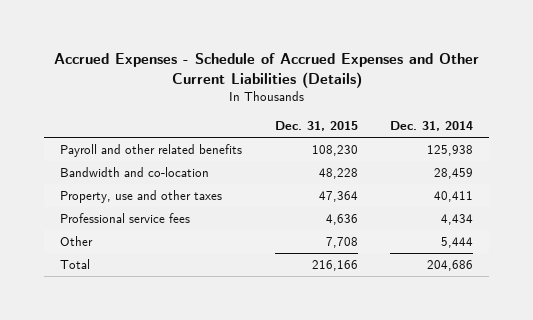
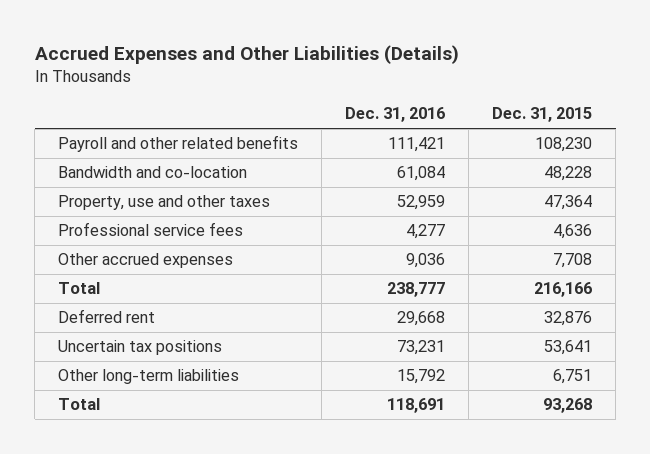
- Accrued Expenses - Schedule of Accrued Expenses and Other Current Liabilities (Details)
+ Accrued Expenses and Other Liabilities (Details)
- | Dec. 31, 2015 | Dec. 31, 2014
+ | Dec. 31, 2016 | Dec. 31, 2015
- Other | 7,708 | 5,444
+ Other accrued expenses | 9,036 | 7,708
+ Deferred rent | 29,668 | 32,876
+ Uncertain tax positions | 73,231 | 53,641
+ Other long-term liabilities | 15,792 | 6,751
+ Total | 118,691 | 93,268

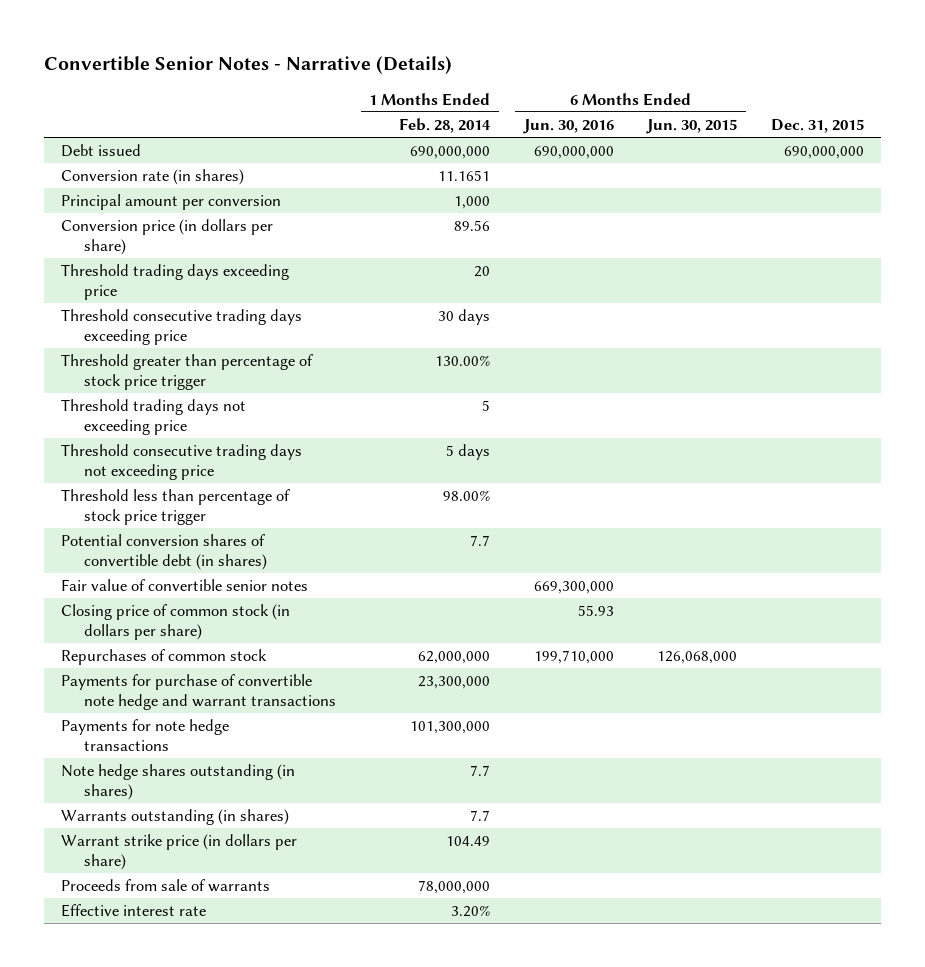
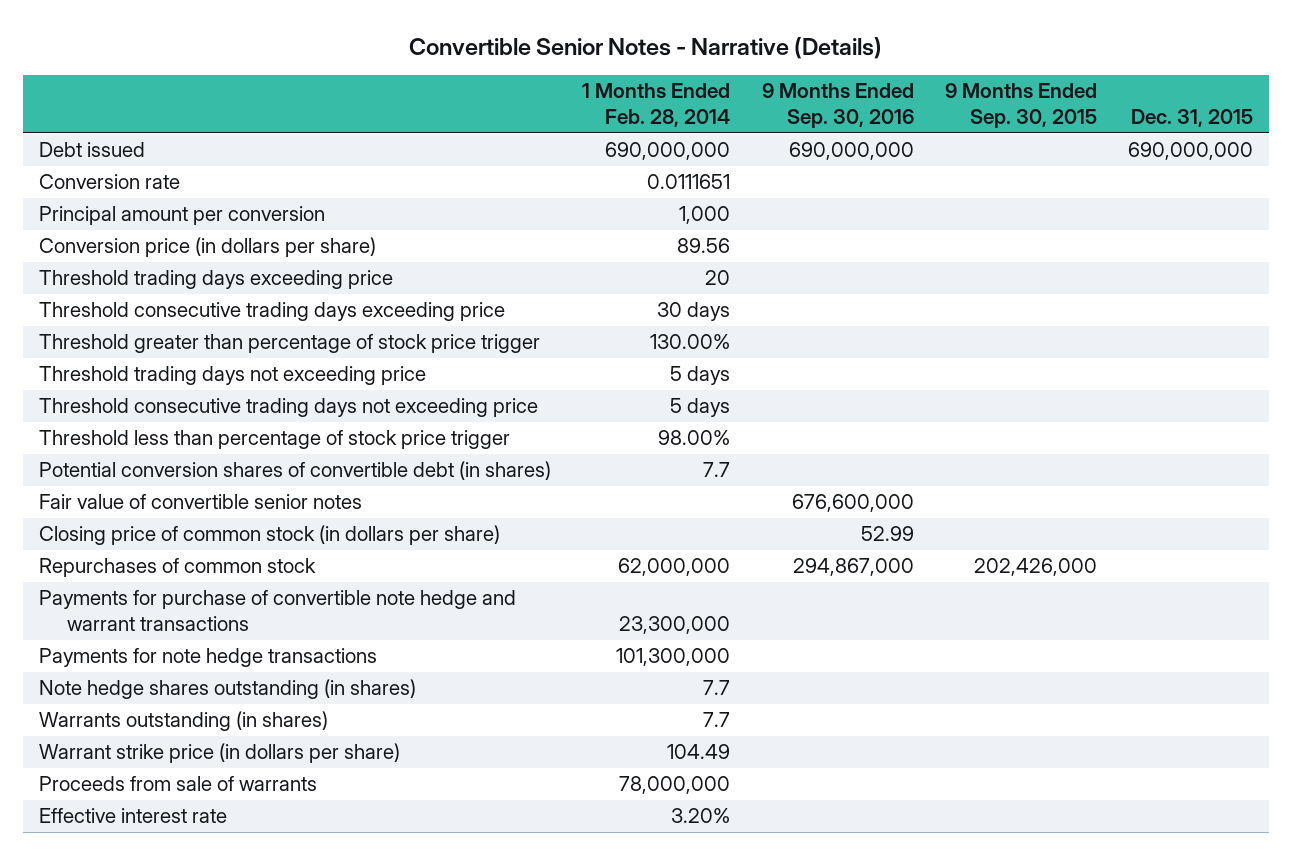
- | 1 Months Ended Feb. 28, 2014 | 6 Months Ended Jun. 30, 2016 | 6 Months Ended Jun. 30, 2015 | Dec. 31, 2015
+ | 1 Months Ended Feb. 28, 2014 | 9 Months Ended Sep. 30, 2016 | 9 Months Ended Sep. 30, 2015 | Dec. 31, 2015
- Conversion rate (in shares) | 11.1651 | | |
+ Conversion rate | 0.0111651 | | |
- Threshold trading days not exceeding price | 5 | | |
+ Threshold trading days not exceeding price | 5 days | | |

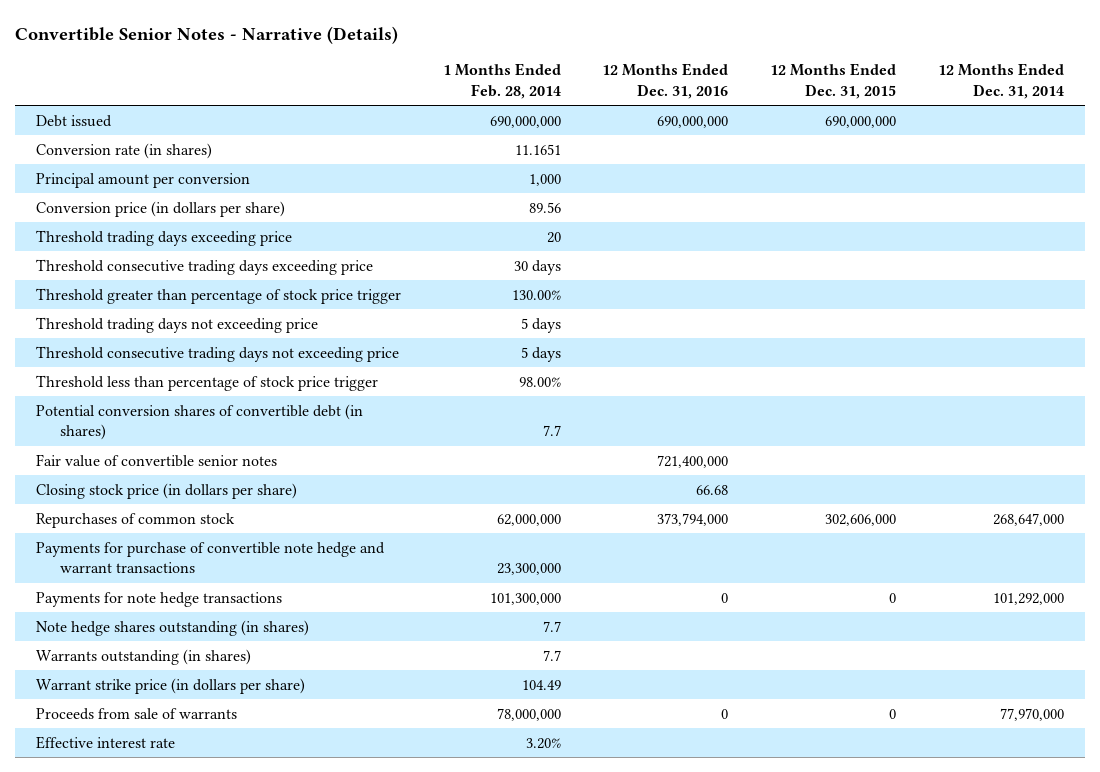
- | 1 Months Ended Feb. 28, 2014 | 9 Months Ended Sep. 30, 2016 | 9 Months Ended Sep. 30, 2015 | Dec. 31, 2015
+ | 1 Months Ended Feb. 28, 2014 | 12 Months Ended Dec. 31, 2016 | 12 Months Ended Dec. 31, 2015 | 12 Months Ended Dec. 31, 2014
- Conversion rate | 0.0111651 | | |
+ Conversion rate (in shares) | 11.1651 | | |
- Closing price of common stock (in dollars per share) | | 52.99 | |
+ Closing stock price (in dollars per share) | | 66.68 | |

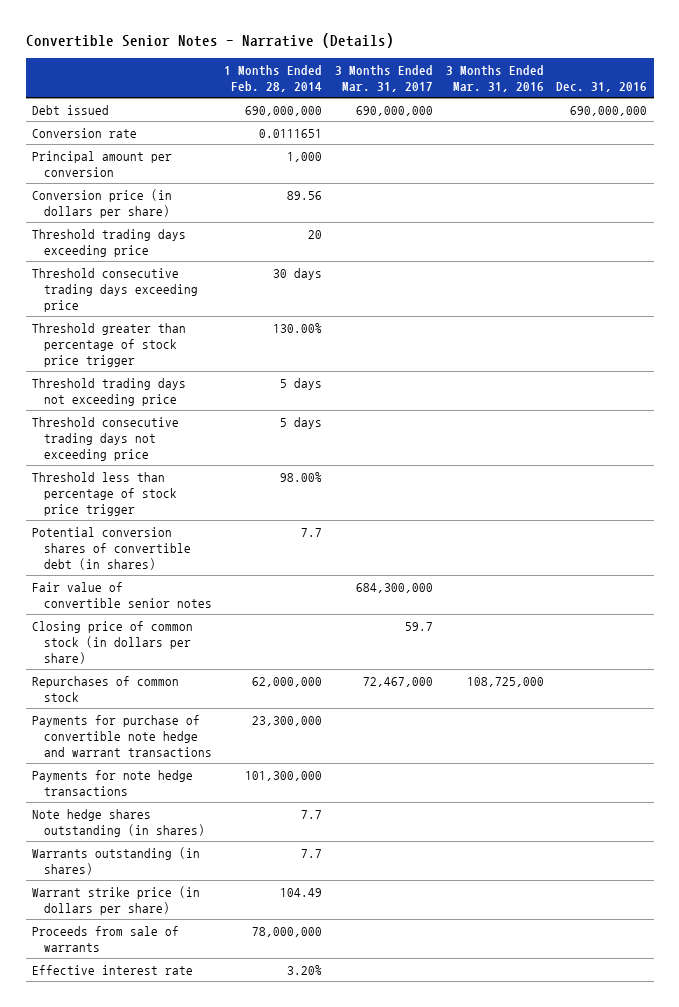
- | 1 Months Ended Feb. 28, 2014 | 12 Months Ended Dec. 31, 2016 | 12 Months Ended Dec. 31, 2015 | 12 Months Ended Dec. 31, 2014
+ | 1 Months Ended Feb. 28, 2014 | 3 Months Ended Mar. 31, 2017 | 3 Months Ended Mar. 31, 2016 | Dec. 31, 2016
- Conversion rate (in shares) | 11.1651 | | |
+ Conversion rate | 0.0111651 | | |
- Closing stock price (in dollars per share) | | 66.68 | |
+ Closing price of common stock (in dollars per share) | | 59.7 | |

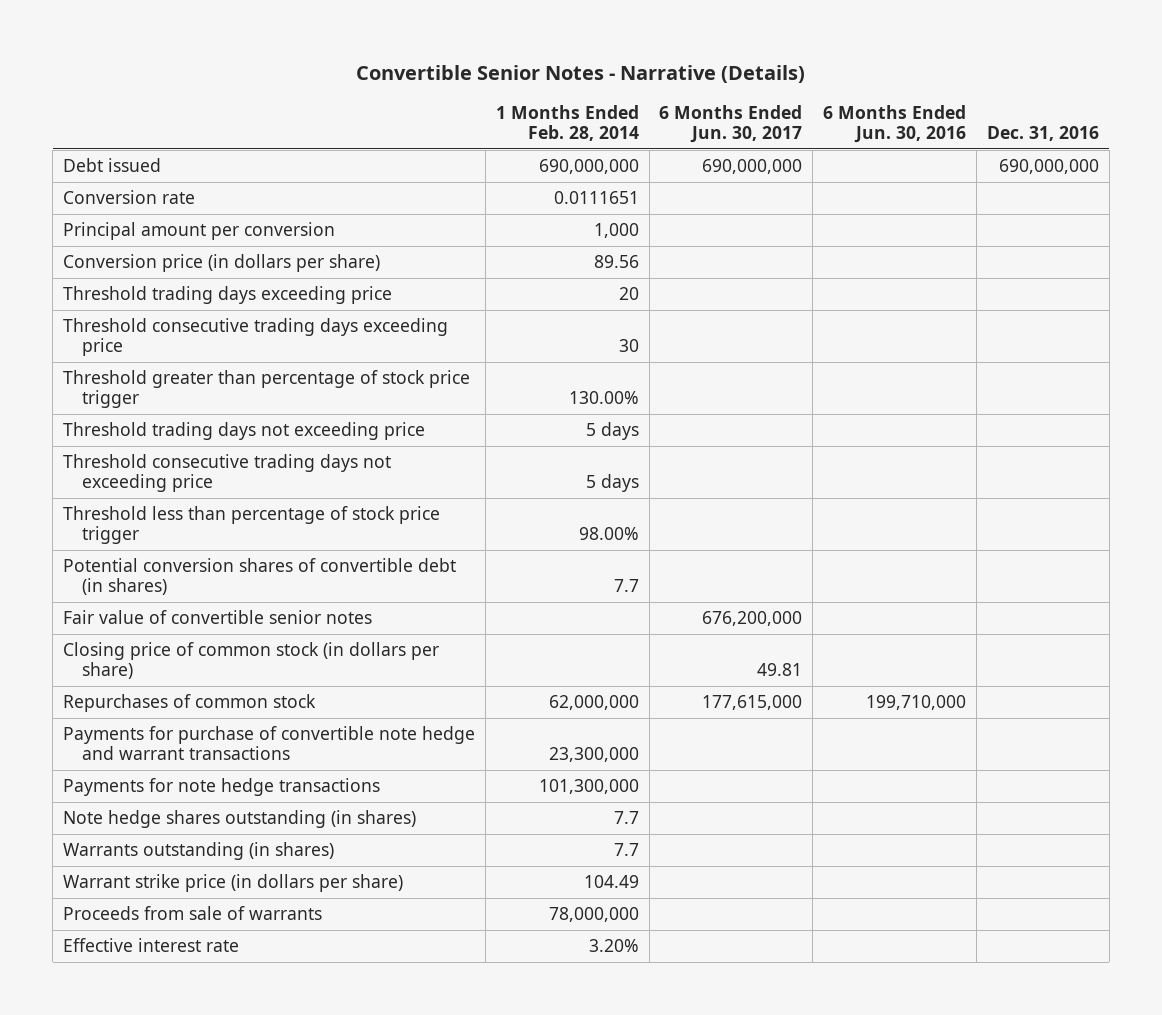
- | 1 Months Ended Feb. 28, 2014 | 3 Months Ended Mar. 31, 2017 | 3 Months Ended Mar. 31, 2016 | Dec. 31, 2016
+ | 1 Months Ended Feb. 28, 2014 | 6 Months Ended Jun. 30, 2017 | 6 Months Ended Jun. 30, 2016 | Dec. 31, 2016
- Threshold consecutive trading days exceeding price | 30 days | | |
+ Threshold consecutive trading days exceeding price | 30 | | |

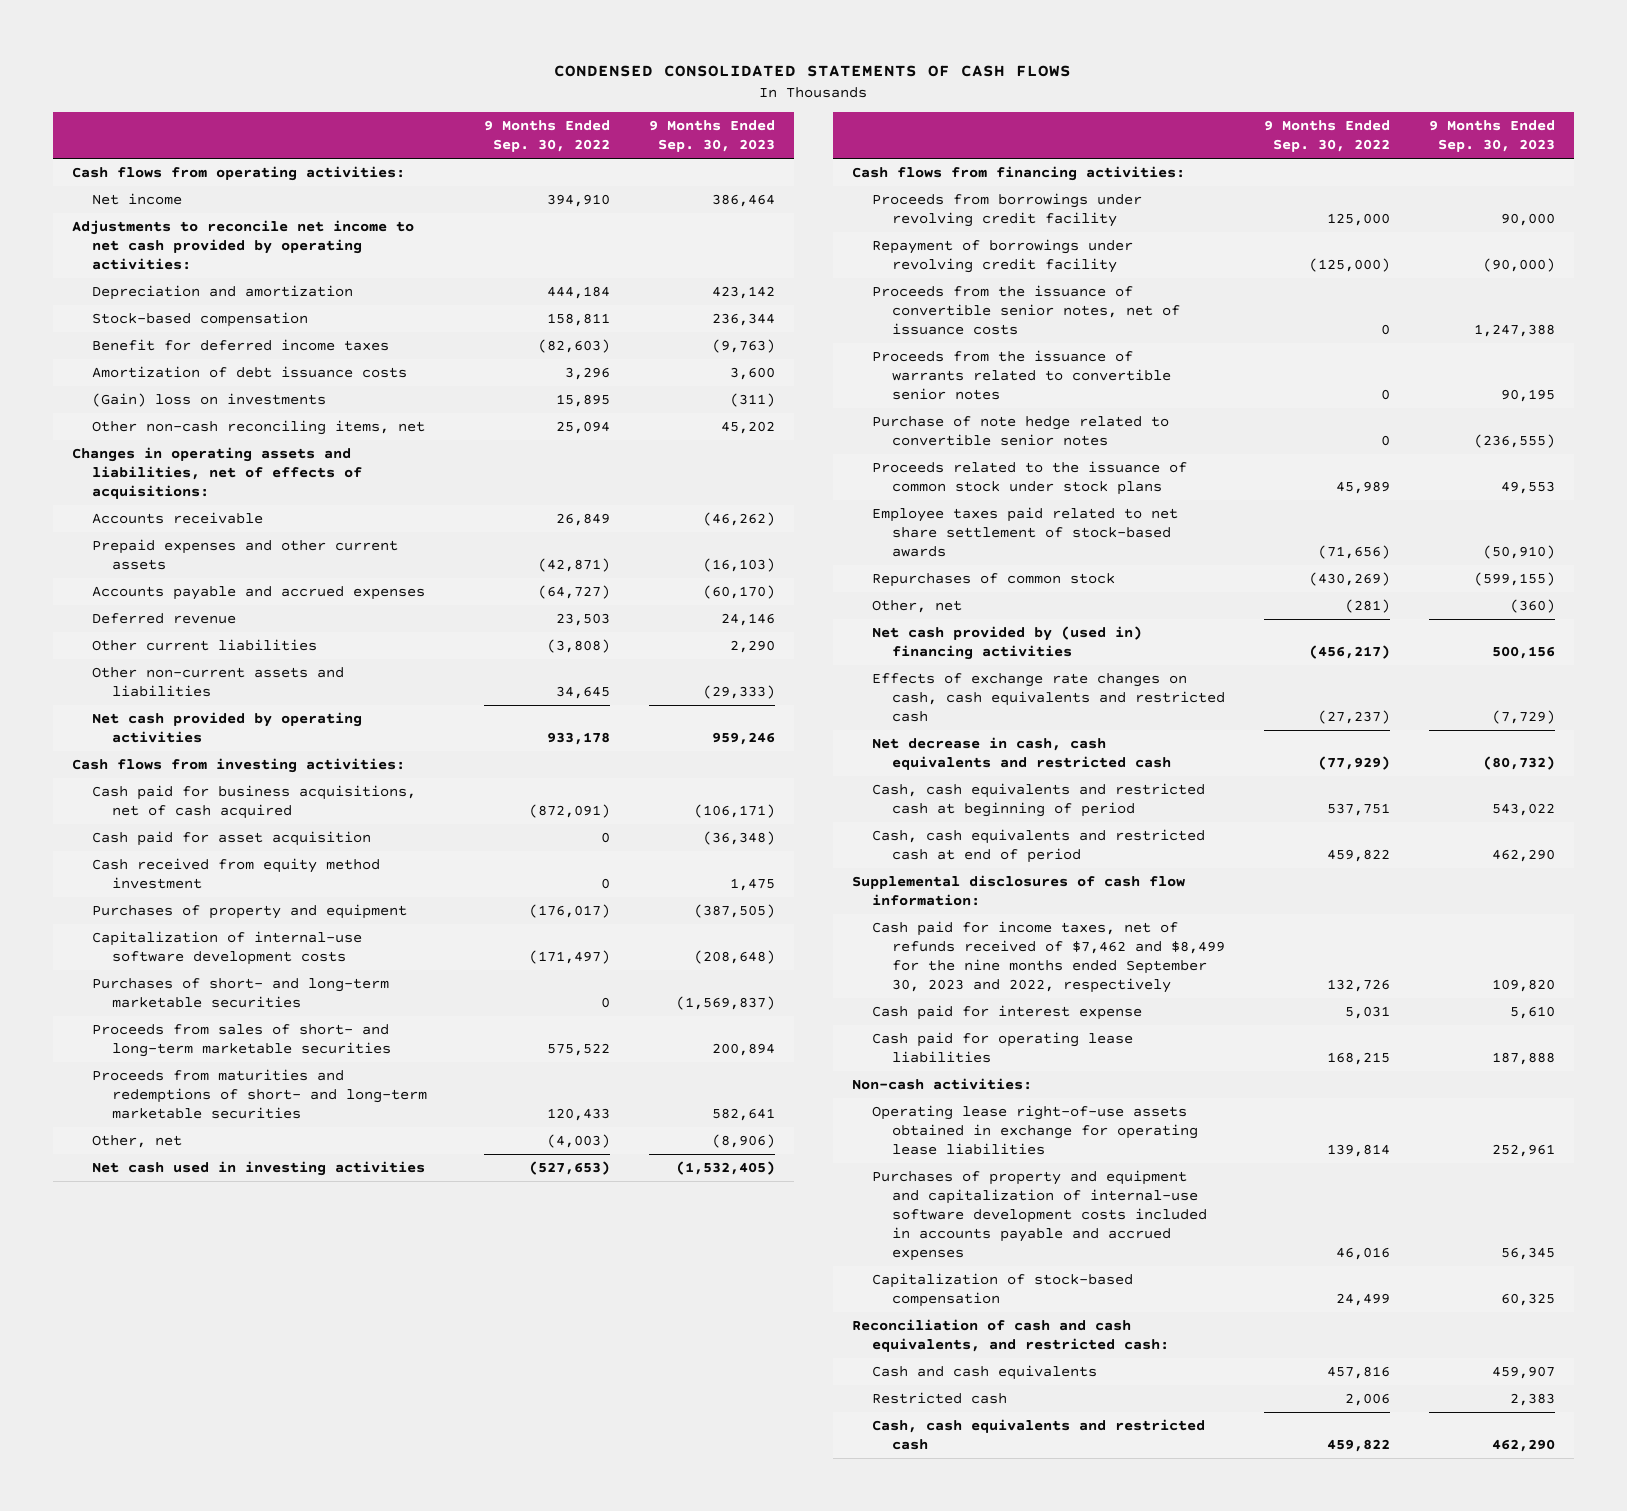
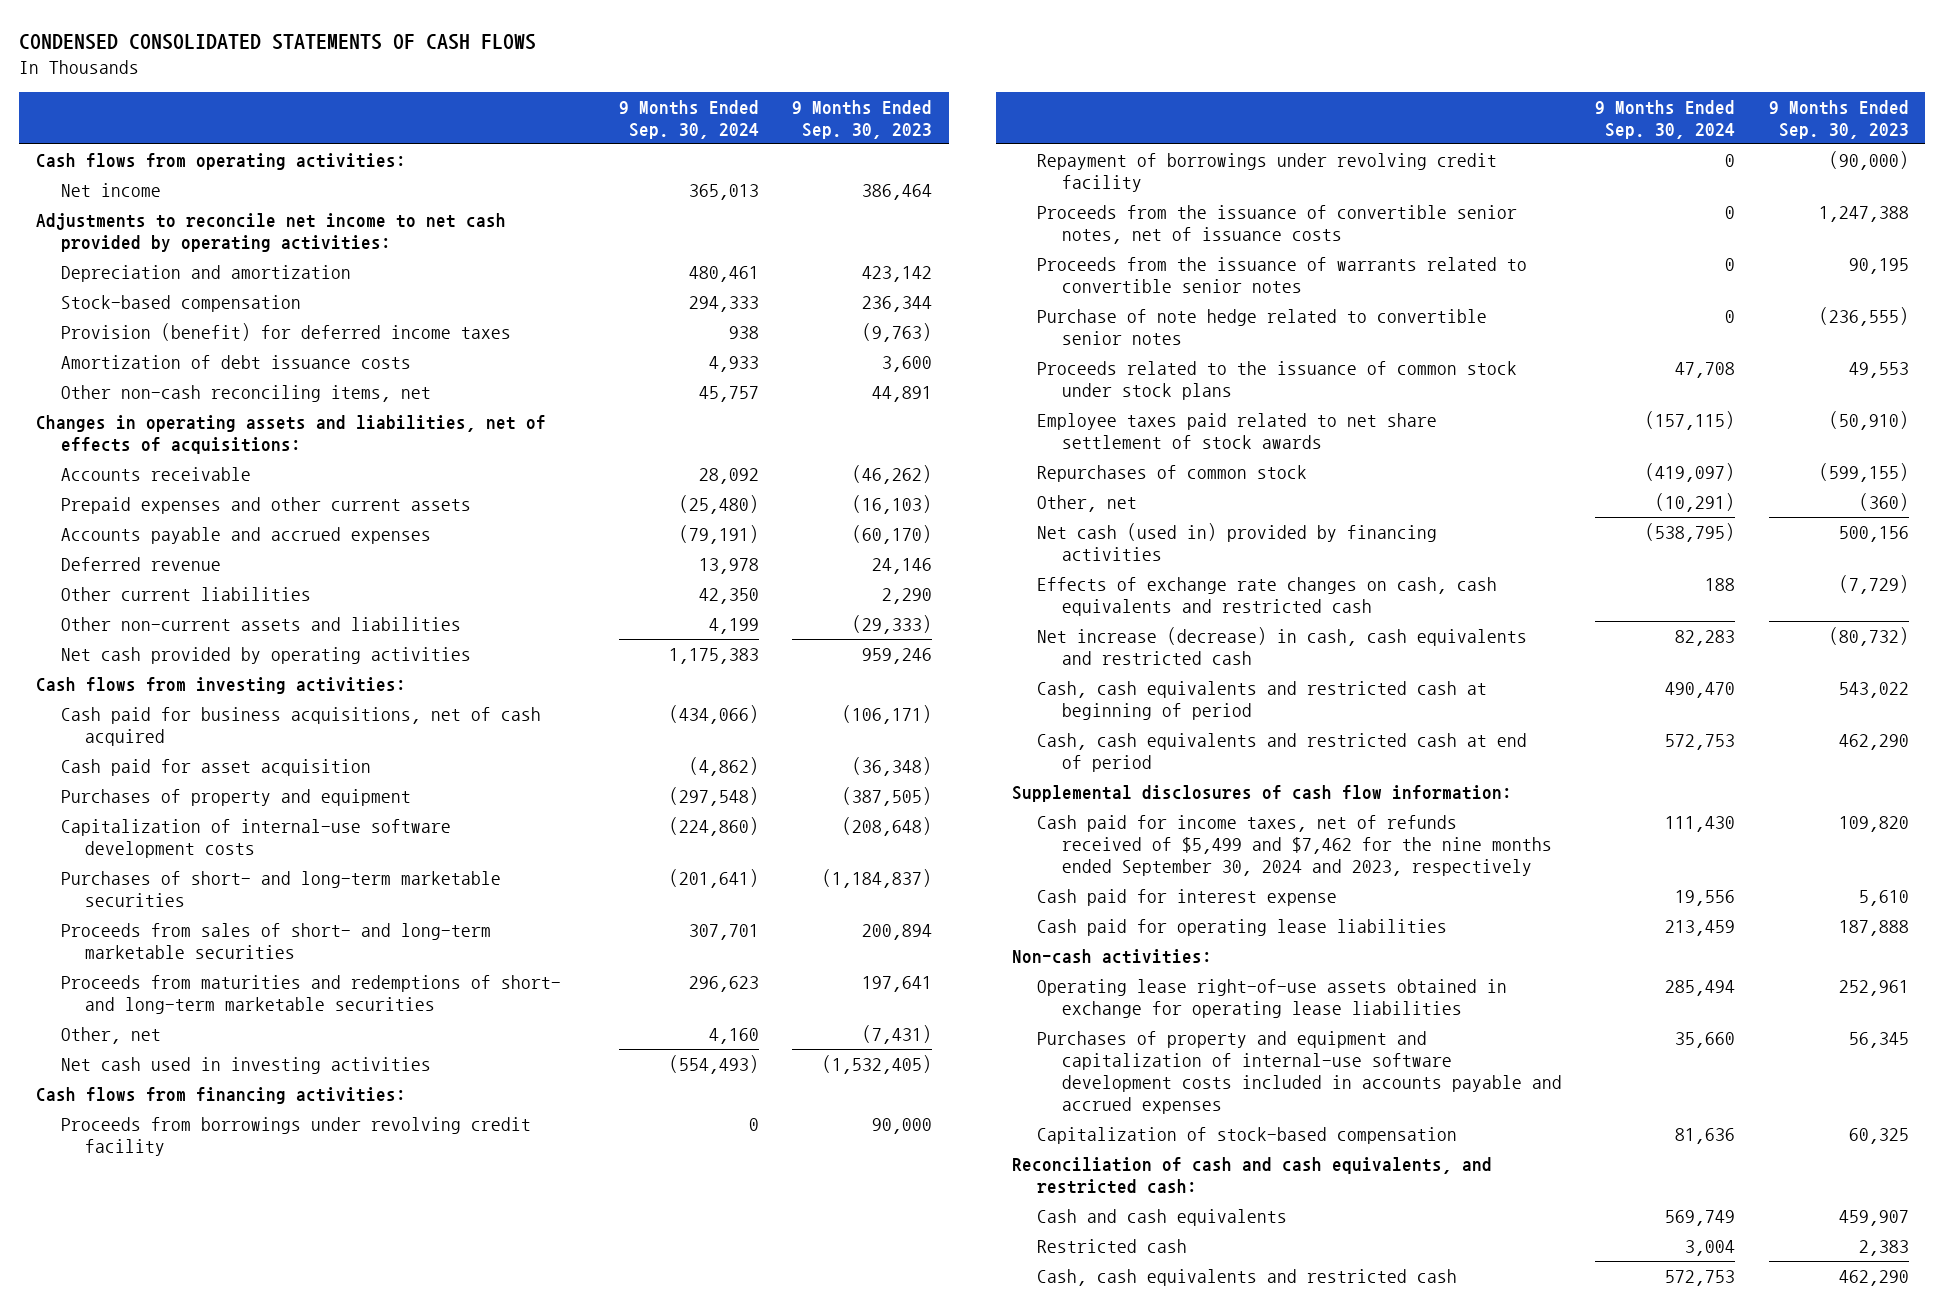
- | 9 Months Ended Sep. 30, 2022 | 9 Months Ended Sep. 30, 2023
+ | 9 Months Ended Sep. 30, 2024 | 9 Months Ended Sep. 30, 2023
- Benefit for deferred income taxes | (82,603) | (9,763)
+ Provision (benefit) for deferred income taxes | 938 | (9,763)
- (Gain) loss on investments | 15,895 | (311)
- Other non-cash reconciling items, net | 25,094 | 45,202
+ Other non-cash reconciling items, net | 45,757 | 44,891
- Cash received from equity method investment | 0 | 1,475
- Purchases of short- and long-term marketable securities | 0 | (1,569,837)
+ Purchases of short- and long-term marketable securities | (201,641) | (1,184,837)
- Proceeds from maturities and redemptions of short- and long-term marketable securities | 120,433 | 582,641
- Other, net | (4,003) | (8,906)
+ Proceeds from maturities and redemptions of short- and long-term marketable securities | 296,623 | 197,641
+ Other, net | 4,160 | (7,431)
- Employee taxes paid related to net share settlement of stock-based awards | (71,656) | (50,910)
+ Employee taxes paid related to net share settlement of stock awards | (157,115) | (50,910)
- Net cash provided by (used in) financing activities | (456,217) | 500,156
+ Net cash (used in) provided by financing activities | (538,795) | 500,156
- Net decrease in cash, cash equivalents and restricted cash | (77,929) | (80,732)
+ Net increase (decrease) in cash, cash equivalents and restricted cash | 82,283 | (80,732)
- Cash paid for income taxes, net of refunds received of $7,462 and $8,499 for the nine months ended September 30, 2023 and 2022, respectively | 132,726 | 109,820
+ Cash paid for income taxes, net of refunds received of $5,499 and $7,462 for the nine months ended September 30, 2024 and 2023, respectively | 111,430 | 109,820

